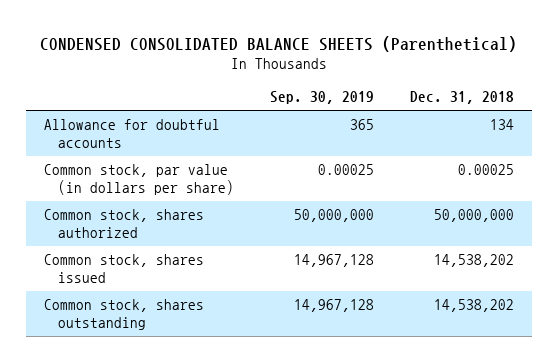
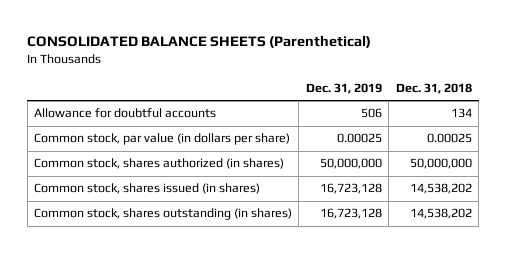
- CONDENSED CONSOLIDATED BALANCE SHEETS (Parenthetical)
+ CONSOLIDATED BALANCE SHEETS (Parenthetical)
- | Sep. 30, 2019 | Dec. 31, 2018
+ | Dec. 31, 2019 | Dec. 31, 2018
- Common stock, shares authorized | 50,000,000 | 50,000,000
- Common stock, shares issued | 14,967,128 | 14,538,202
- Common stock, shares outstanding | 14,967,128 | 14,538,202
+ Common stock, shares authorized (in shares) | 50,000,000 | 50,000,000
+ Common stock, shares issued (in shares) | 16,723,128 | 14,538,202
+ Common stock, shares outstanding (in shares) | 16,723,128 | 14,538,202

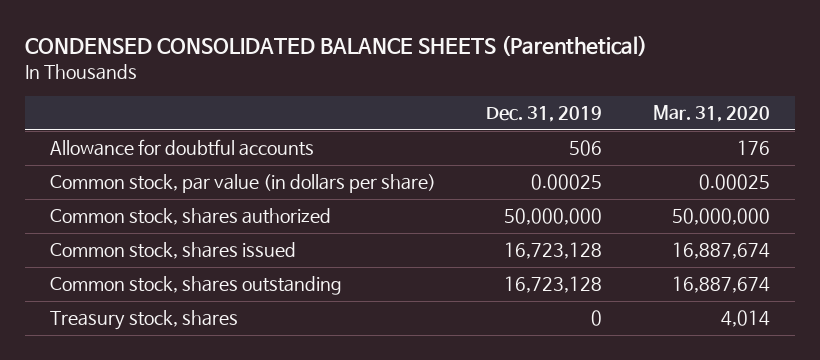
- CONSOLIDATED BALANCE SHEETS (Parenthetical)
+ CONDENSED CONSOLIDATED BALANCE SHEETS (Parenthetical)
- | Dec. 31, 2019 | Dec. 31, 2018
+ | Dec. 31, 2019 | Mar. 31, 2020
- Common stock, shares authorized (in shares) | 50,000,000 | 50,000,000
- Common stock, shares issued (in shares) | 16,723,128 | 14,538,202
- Common stock, shares outstanding (in shares) | 16,723,128 | 14,538,202
+ Common stock, shares authorized | 50,000,000 | 50,000,000
+ Common stock, shares issued | 16,723,128 | 16,887,674
+ Common stock, shares outstanding | 16,723,128 | 16,887,674
+ Treasury stock, shares | 0 | 4,014

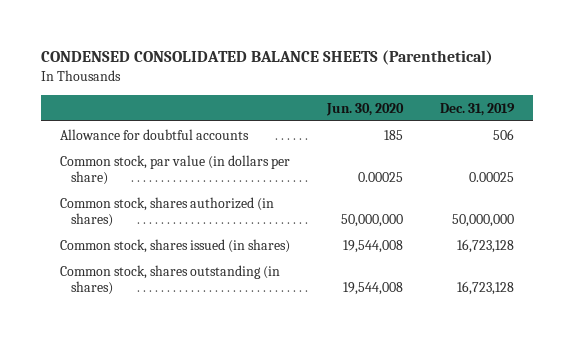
- | Dec. 31, 2019 | Mar. 31, 2020
+ | Jun. 30, 2020 | Dec. 31, 2019
- Common stock, shares authorized | 50,000,000 | 50,000,000
- Common stock, shares issued | 16,723,128 | 16,887,674
- Common stock, shares outstanding | 16,723,128 | 16,887,674
- Treasury stock, shares | 0 | 4,014
+ Common stock, shares authorized (in shares) | 50,000,000 | 50,000,000
+ Common stock, shares issued (in shares) | 19,544,008 | 16,723,128
+ Common stock, shares outstanding (in shares) | 19,544,008 | 16,723,128

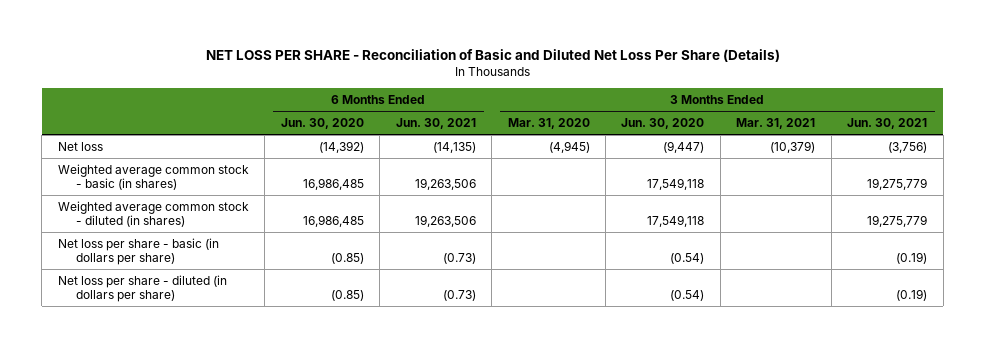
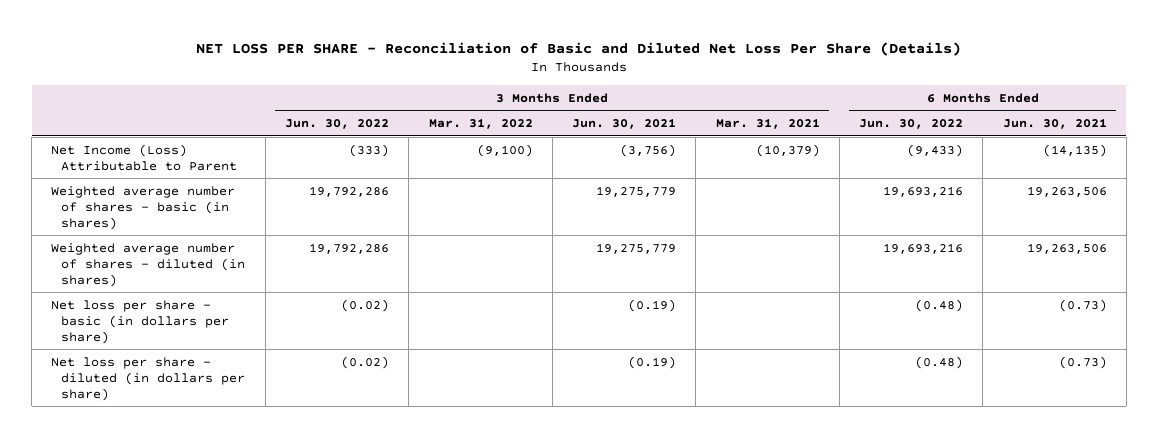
- | 6 Months Ended Jun. 30, 2020 | 6 Months Ended Jun. 30, 2021 | 3 Months Ended Mar. 31, 2020 | 3 Months Ended Jun. 30, 2020 | 3 Months Ended Mar. 31, 2021 | 3 Months Ended Jun. 30, 2021
+ | 3 Months Ended Jun. 30, 2022 | 3 Months Ended Mar. 31, 2022 | 3 Months Ended Jun. 30, 2021 | 3 Months Ended Mar. 31, 2021 | 6 Months Ended Jun. 30, 2022 | 6 Months Ended Jun. 30, 2021
- Net loss | (14,392) | (14,135) | (4,945) | (9,447) | (10,379) | (3,756)
- Weighted average common stock - basic (in shares) | 16,986,485 | 19,263,506 | | 17,549,118 | | 19,275,779
- Weighted average common stock - diluted (in shares) | 16,986,485 | 19,263,506 | | 17,549,118 | | 19,275,779
+ Net Income (Loss) Attributable to Parent | (333) | (9,100) | (3,756) | (10,379) | (9,433) | (14,135)
+ Weighted average number of shares - basic (in shares) | 19,792,286 | | 19,275,779 | | 19,693,216 | 19,263,506
+ Weighted average number of shares - diluted (in shares) | 19,792,286 | | 19,275,779 | | 19,693,216 | 19,263,506

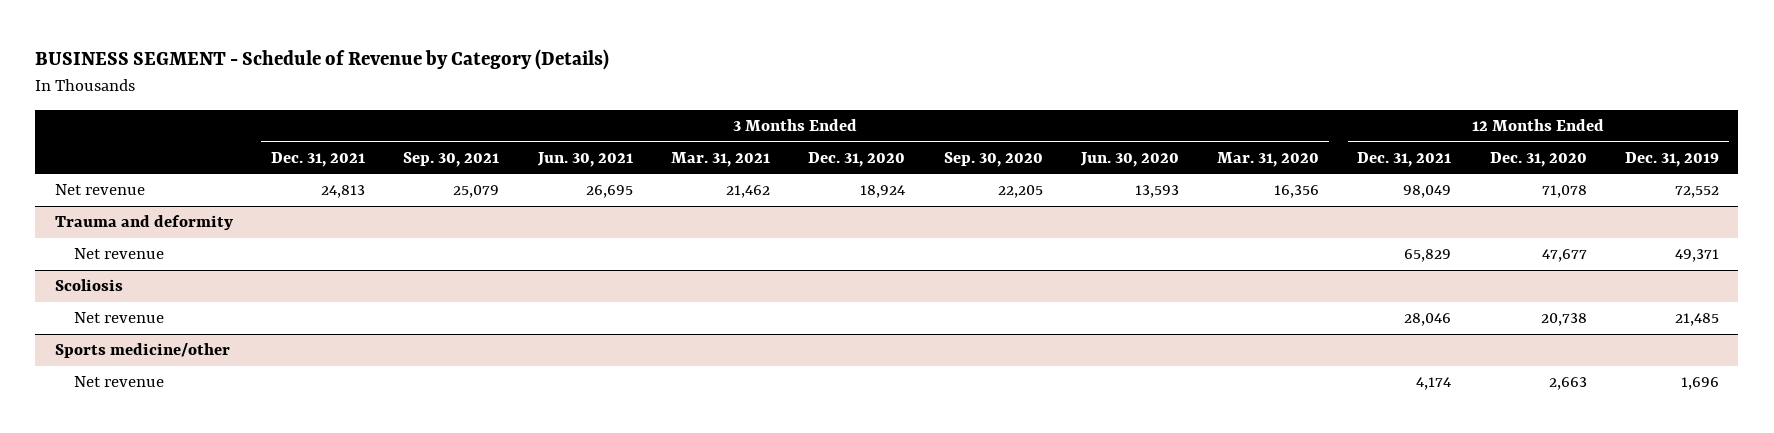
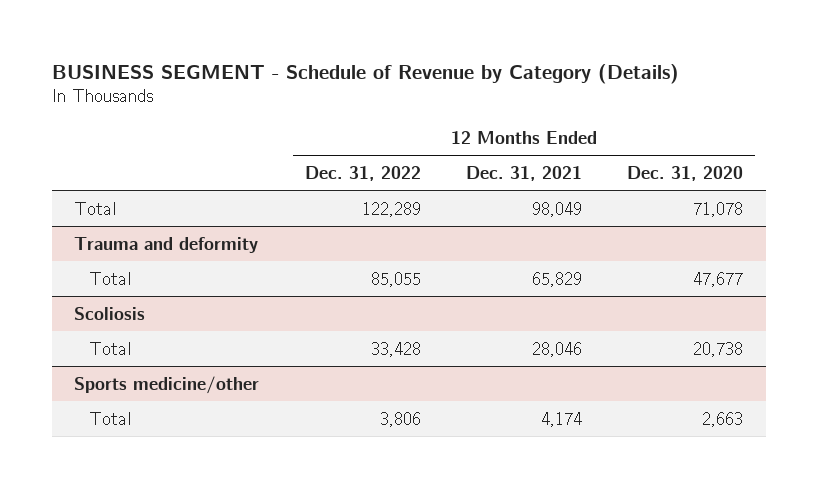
- | 3 Months Ended Dec. 31, 2021 | 3 Months Ended Sep. 30, 2021 | 3 Months Ended Jun. 30, 2021 | 3 Months Ended Mar. 31, 2021 | 3 Months Ended Dec. 31, 2020 | 3 Months Ended Sep. 30, 2020 | 3 Months Ended Jun. 30, 2020 | 3 Months Ended Mar. 31, 2020 | 12 Months Ended Dec. 31, 2021 | 12 Months Ended Dec. 31, 2020 | 12 Months Ended Dec. 31, 2019
+ | 12 Months Ended Dec. 31, 2022 | 12 Months Ended Dec. 31, 2021 | 12 Months Ended Dec. 31, 2020
- Net revenue | 24,813 | 25,079 | 26,695 | 21,462 | 18,924 | 22,205 | 13,593 | 16,356 | 98,049 | 71,078 | 72,552
+ Total | 122,289 | 98,049 | 71,078
@ Trauma and deformity
- Net revenue | | | | | | | | | 65,829 | 47,677 | 49,371
+ Total | 85,055 | 65,829 | 47,677
@ Scoliosis
- Net revenue | | | | | | | | | 28,046 | 20,738 | 21,485
+ Total | 33,428 | 28,046 | 20,738
@ Sports medicine/other
- Net revenue | | | | | | | | | 4,174 | 2,663 | 1,696
+ Total | 3,806 | 4,174 | 2,663

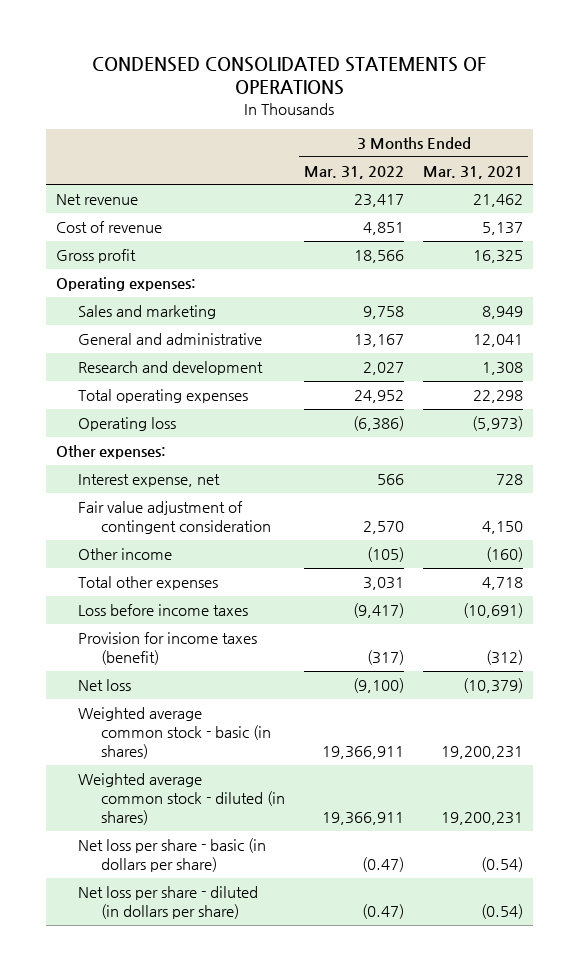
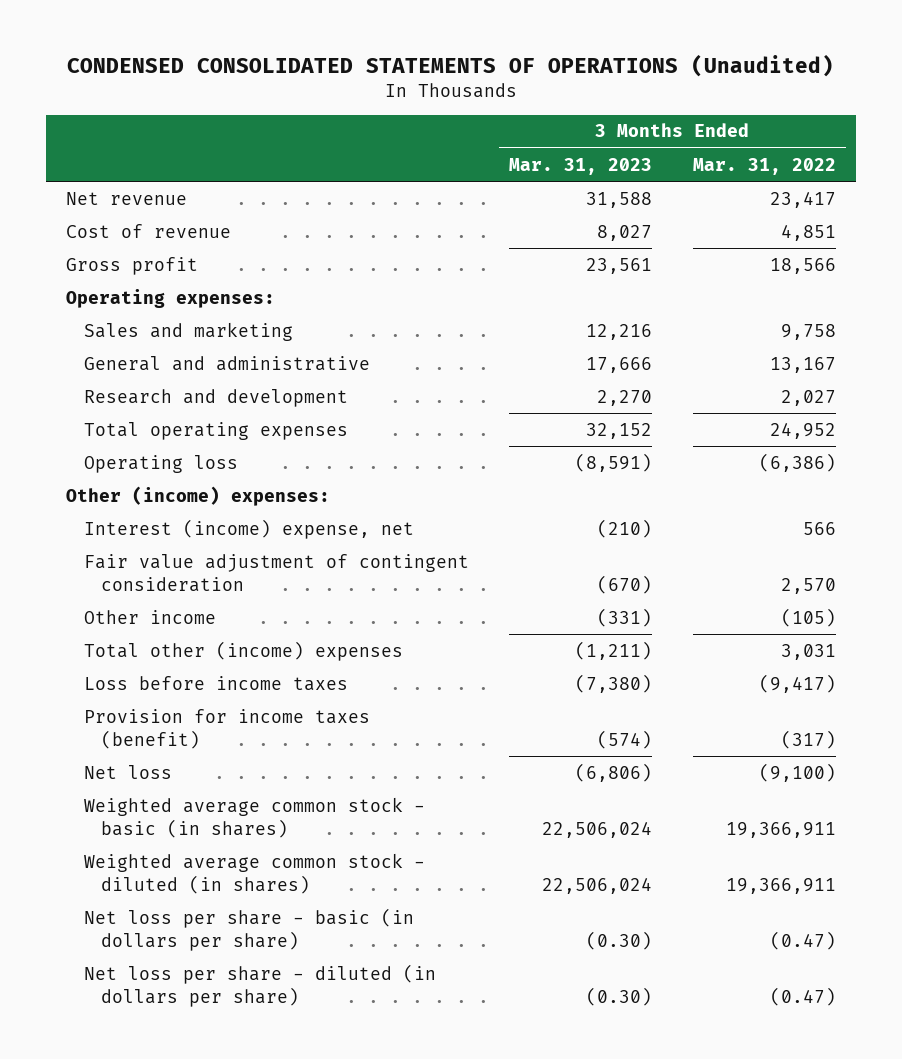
- CONDENSED CONSOLIDATED STATEMENTS OF OPERATIONS
+ CONDENSED CONSOLIDATED STATEMENTS OF OPERATIONS (Unaudited)
- | 3 Months Ended Mar. 31, 2022 | 3 Months Ended Mar. 31, 2021
+ | 3 Months Ended Mar. 31, 2023 | 3 Months Ended Mar. 31, 2022
- Other expenses:
- Interest expense, net | 566 | 728
+ Other (income) expenses:
+ Interest (income) expense, net | (210) | 566
- Total other expenses | 3,031 | 4,718
+ Total other (income) expenses | (1,211) | 3,031

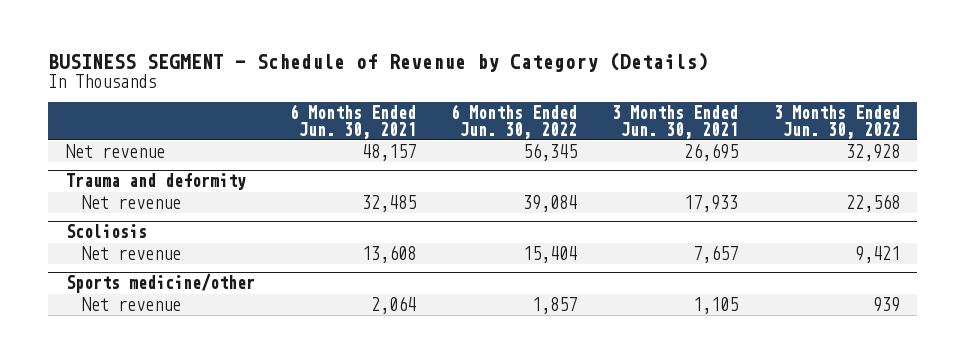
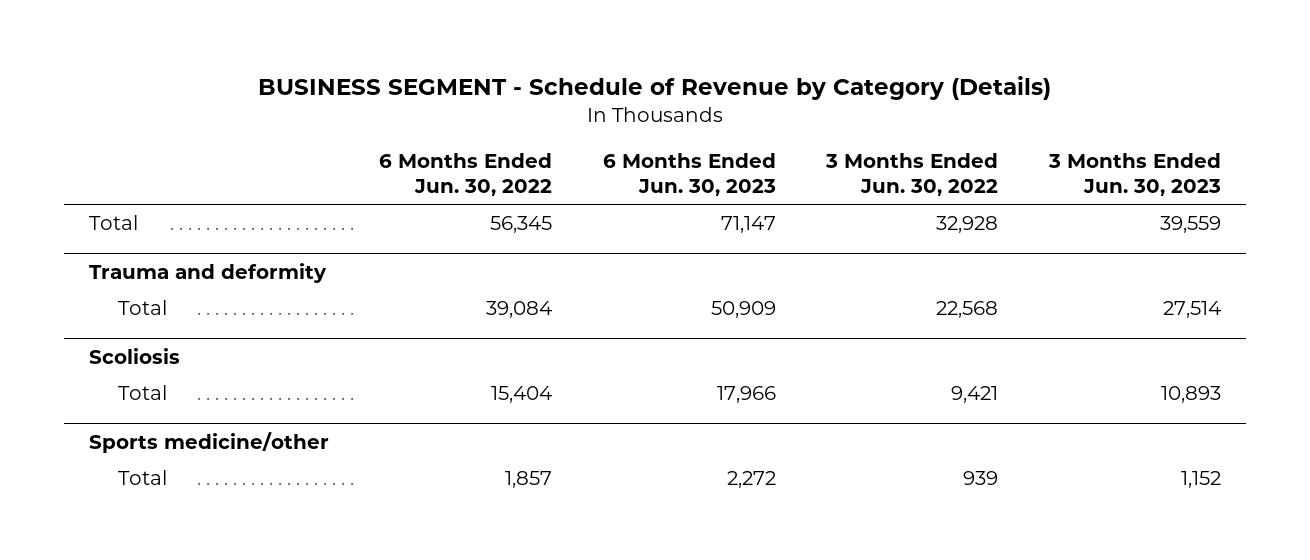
- | 6 Months Ended Jun. 30, 2021 | 6 Months Ended Jun. 30, 2022 | 3 Months Ended Jun. 30, 2021 | 3 Months Ended Jun. 30, 2022
+ | 6 Months Ended Jun. 30, 2022 | 6 Months Ended Jun. 30, 2023 | 3 Months Ended Jun. 30, 2022 | 3 Months Ended Jun. 30, 2023
- Net revenue | 48,157 | 56,345 | 26,695 | 32,928
+ Total | 56,345 | 71,147 | 32,928 | 39,559
@ Trauma and deformity
- Net revenue | 32,485 | 39,084 | 17,933 | 22,568
+ Total | 39,084 | 50,909 | 22,568 | 27,514
@ Scoliosis
- Net revenue | 13,608 | 15,404 | 7,657 | 9,421
+ Total | 15,404 | 17,966 | 9,421 | 10,893
@ Sports medicine/other
- Net revenue | 2,064 | 1,857 | 1,105 | 939
+ Total | 1,857 | 2,272 | 939 | 1,152

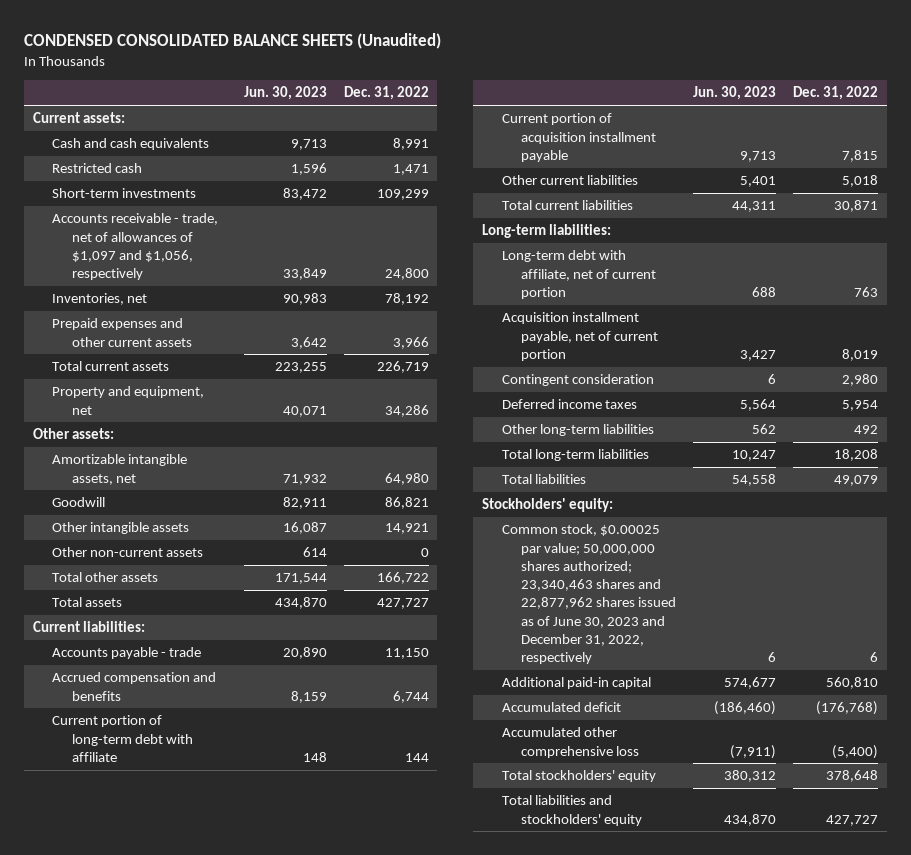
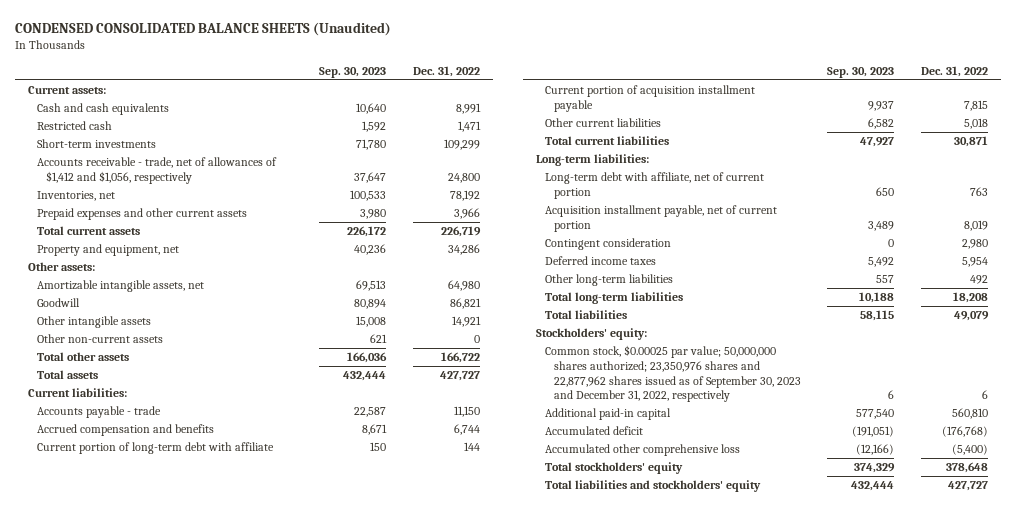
- | Jun. 30, 2023 | Dec. 31, 2022
+ | Sep. 30, 2023 | Dec. 31, 2022
- Accounts receivable - trade, net of allowances of $1,097 and $1,056, respectively | 33,849 | 24,800
+ Accounts receivable - trade, net of allowances of $1,412 and $1,056, respectively | 37,647 | 24,800
- Common stock, $0.00025 par value; 50,000,000 shares authorized; 23,340,463 shares and 22,877,962 shares issued as of June 30, 2023 and December 31, 2022, respectively | 6 | 6
+ Common stock, $0.00025 par value; 50,000,000 shares authorized; 23,350,976 shares and 22,877,962 shares issued as of September 30, 2023 and December 31, 2022, respectively | 6 | 6

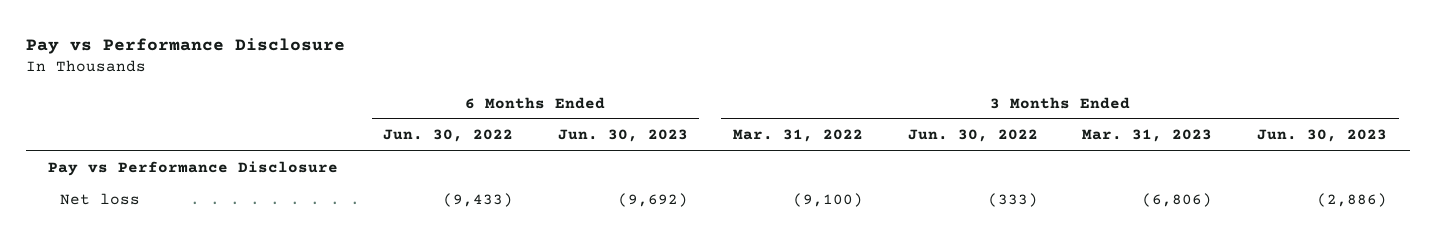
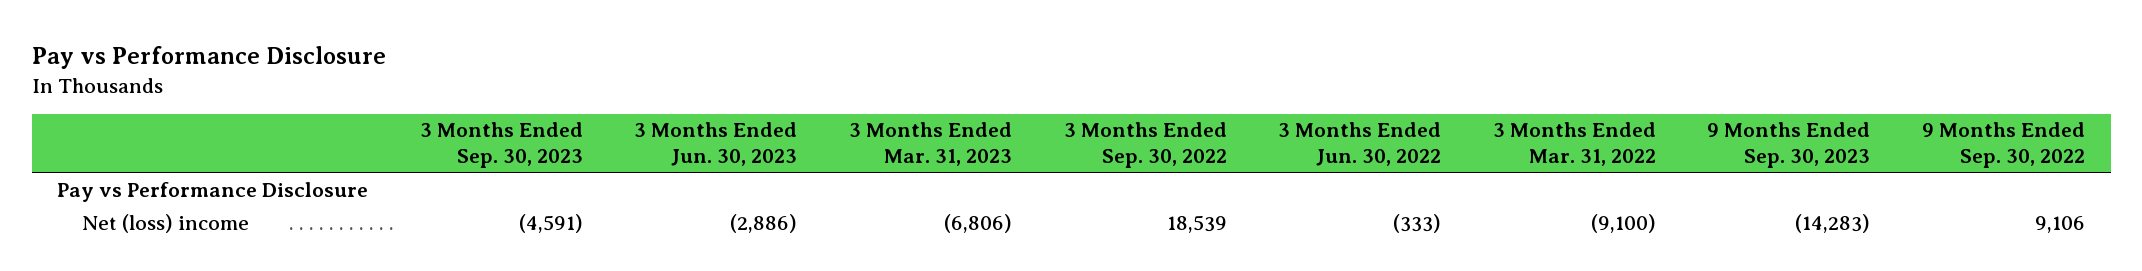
- | 6 Months Ended Jun. 30, 2022 | 6 Months Ended Jun. 30, 2023 | 3 Months Ended Mar. 31, 2022 | 3 Months Ended Jun. 30, 2022 | 3 Months Ended Mar. 31, 2023 | 3 Months Ended Jun. 30, 2023
+ | 3 Months Ended Sep. 30, 2023 | 3 Months Ended Jun. 30, 2023 | 3 Months Ended Mar. 31, 2023 | 3 Months Ended Sep. 30, 2022 | 3 Months Ended Jun. 30, 2022 | 3 Months Ended Mar. 31, 2022 | 9 Months Ended Sep. 30, 2023 | 9 Months Ended Sep. 30, 2022
- Net loss | (9,433) | (9,692) | (9,100) | (333) | (6,806) | (2,886)
+ Net (loss) income | (4,591) | (2,886) | (6,806) | 18,539 | (333) | (9,100) | (14,283) | 9,106

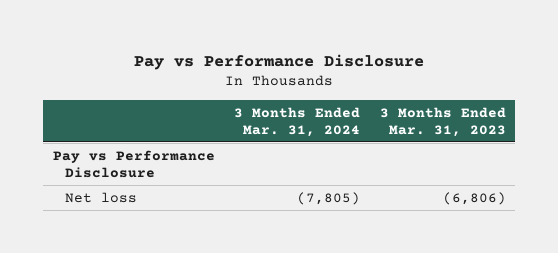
- | 3 Months Ended Sep. 30, 2023 | 3 Months Ended Jun. 30, 2023 | 3 Months Ended Mar. 31, 2023 | 3 Months Ended Sep. 30, 2022 | 3 Months Ended Jun. 30, 2022 | 3 Months Ended Mar. 31, 2022 | 9 Months Ended Sep. 30, 2023 | 9 Months Ended Sep. 30, 2022
+ | 3 Months Ended Mar. 31, 2024 | 3 Months Ended Mar. 31, 2023
- Net (loss) income | (4,591) | (2,886) | (6,806) | 18,539 | (333) | (9,100) | (14,283) | 9,106
+ Net loss | (7,805) | (6,806)

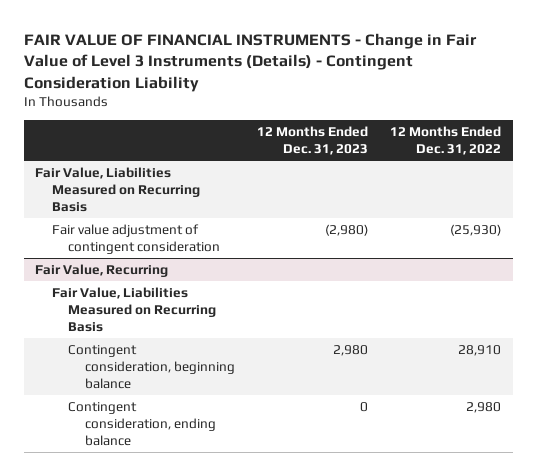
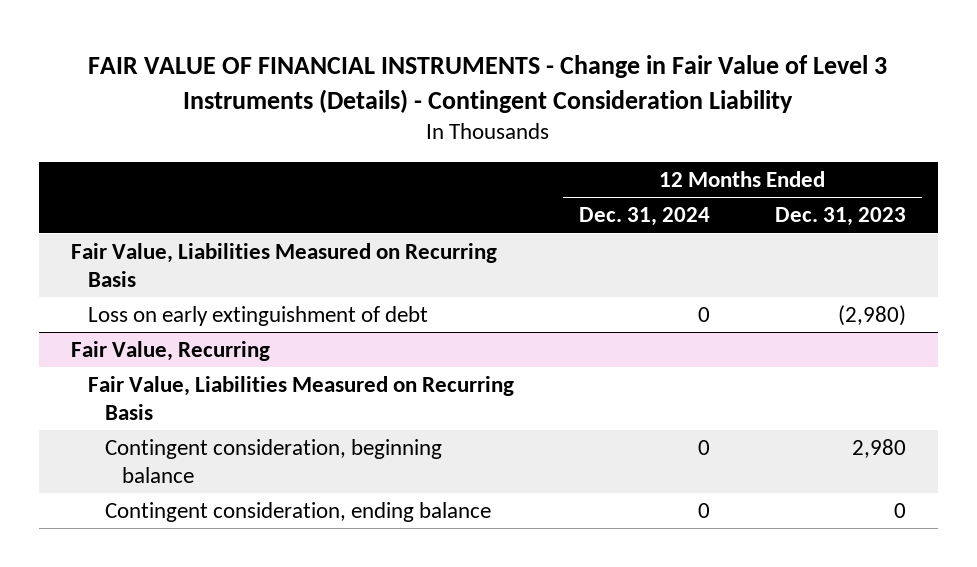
- | 12 Months Ended Dec. 31, 2023 | 12 Months Ended Dec. 31, 2022
+ | 12 Months Ended Dec. 31, 2024 | 12 Months Ended Dec. 31, 2023
- Fair value adjustment of contingent consideration | (2,980) | (25,930)
+ Loss on early extinguishment of debt | 0 | (2,980)

